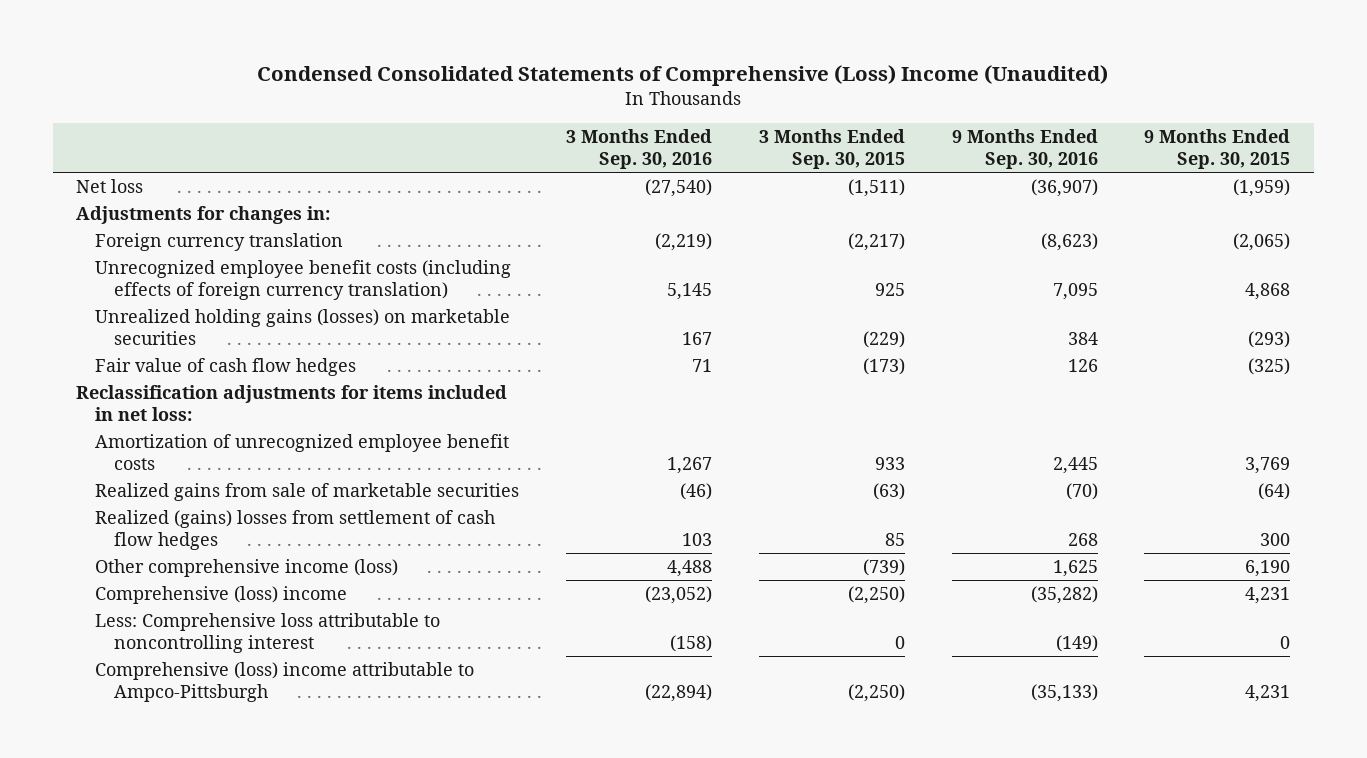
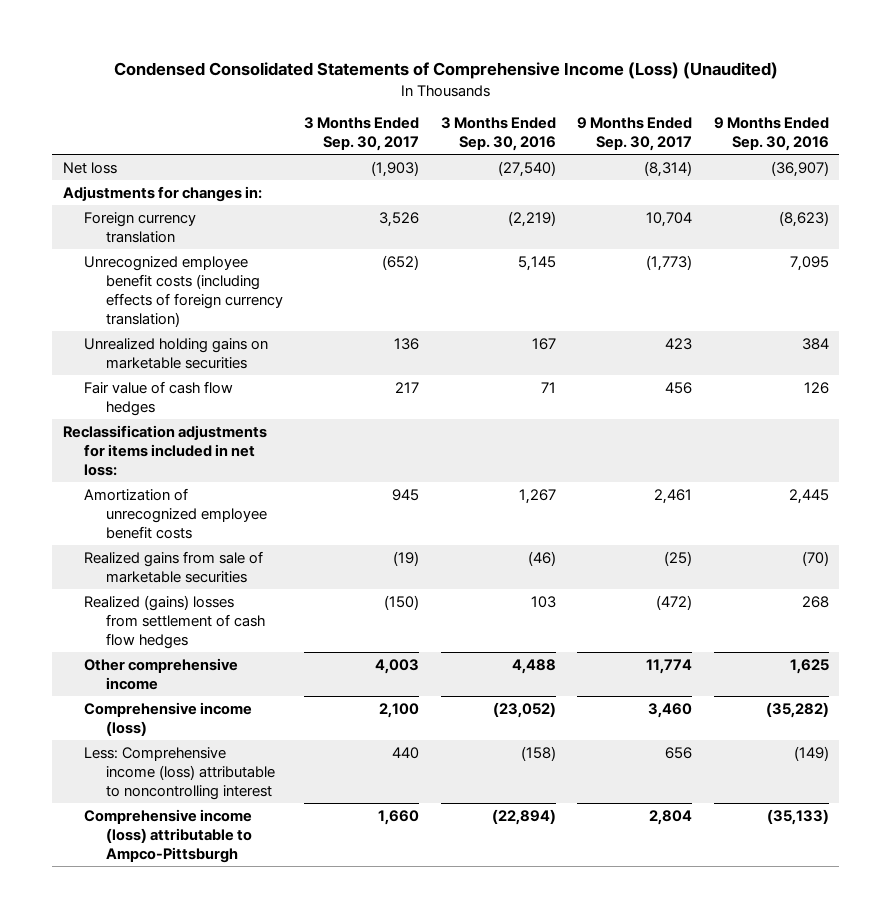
- Condensed Consolidated Statements of Comprehensive (Loss) Income (Unaudited)
+ Condensed Consolidated Statements of Comprehensive Income (Loss) (Unaudited)
- | 3 Months Ended Sep. 30, 2016 | 3 Months Ended Sep. 30, 2015 | 9 Months Ended Sep. 30, 2016 | 9 Months Ended Sep. 30, 2015
+ | 3 Months Ended Sep. 30, 2017 | 3 Months Ended Sep. 30, 2016 | 9 Months Ended Sep. 30, 2017 | 9 Months Ended Sep. 30, 2016
- Unrealized holding gains (losses) on marketable securities | 167 | (229) | 384 | (293)
+ Unrealized holding gains on marketable securities | 136 | 167 | 423 | 384
- Other comprehensive income (loss) | 4,488 | (739) | 1,625 | 6,190
- Comprehensive (loss) income | (23,052) | (2,250) | (35,282) | 4,231
- Less: Comprehensive loss attributable to noncontrolling interest | (158) | 0 | (149) | 0
- Comprehensive (loss) income attributable to Ampco-Pittsburgh | (22,894) | (2,250) | (35,133) | 4,231
+ Other comprehensive income | 4,003 | 4,488 | 11,774 | 1,625
+ Comprehensive income (loss) | 2,100 | (23,052) | 3,460 | (35,282)
+ Less: Comprehensive income (loss) attributable to noncontrolling interest | 440 | (158) | 656 | (149)
+ Comprehensive income (loss) attributable to Ampco-Pittsburgh | 1,660 | (22,894) | 2,804 | (35,133)

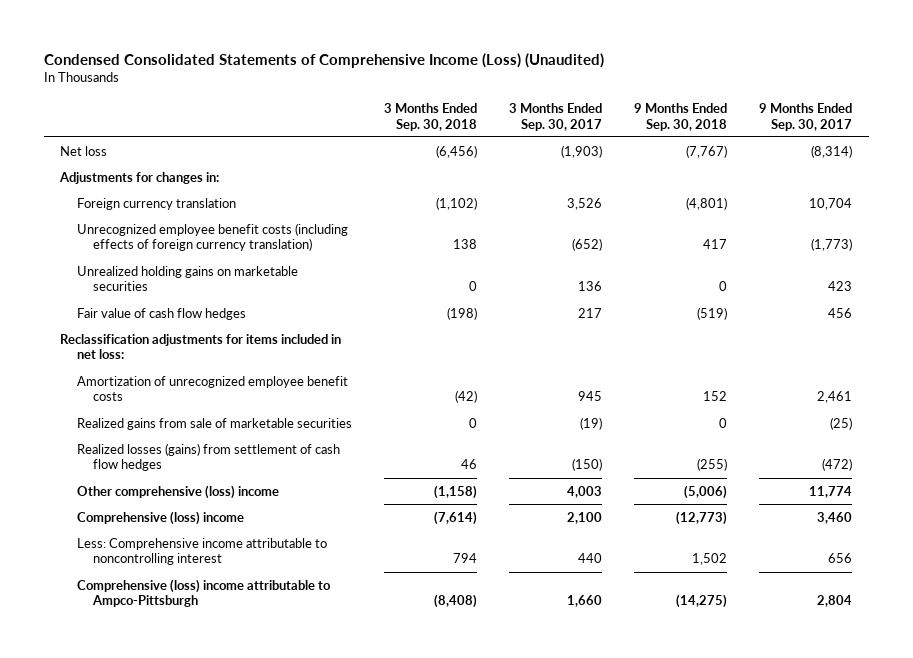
- | 3 Months Ended Sep. 30, 2017 | 3 Months Ended Sep. 30, 2016 | 9 Months Ended Sep. 30, 2017 | 9 Months Ended Sep. 30, 2016
+ | 3 Months Ended Sep. 30, 2018 | 3 Months Ended Sep. 30, 2017 | 9 Months Ended Sep. 30, 2018 | 9 Months Ended Sep. 30, 2017
- Realized (gains) losses from settlement of cash flow hedges | (150) | 103 | (472) | 268
- Other comprehensive income | 4,003 | 4,488 | 11,774 | 1,625
- Comprehensive income (loss) | 2,100 | (23,052) | 3,460 | (35,282)
- Less: Comprehensive income (loss) attributable to noncontrolling interest | 440 | (158) | 656 | (149)
- Comprehensive income (loss) attributable to Ampco-Pittsburgh | 1,660 | (22,894) | 2,804 | (35,133)
+ Realized losses (gains) from settlement of cash flow hedges | 46 | (150) | (255) | (472)
+ Other comprehensive (loss) income | (1,158) | 4,003 | (5,006) | 11,774
+ Comprehensive (loss) income | (7,614) | 2,100 | (12,773) | 3,460
+ Less: Comprehensive income attributable to noncontrolling interest | 794 | 440 | 1,502 | 656
+ Comprehensive (loss) income attributable to Ampco-Pittsburgh | (8,408) | 1,660 | (14,275) | 2,804

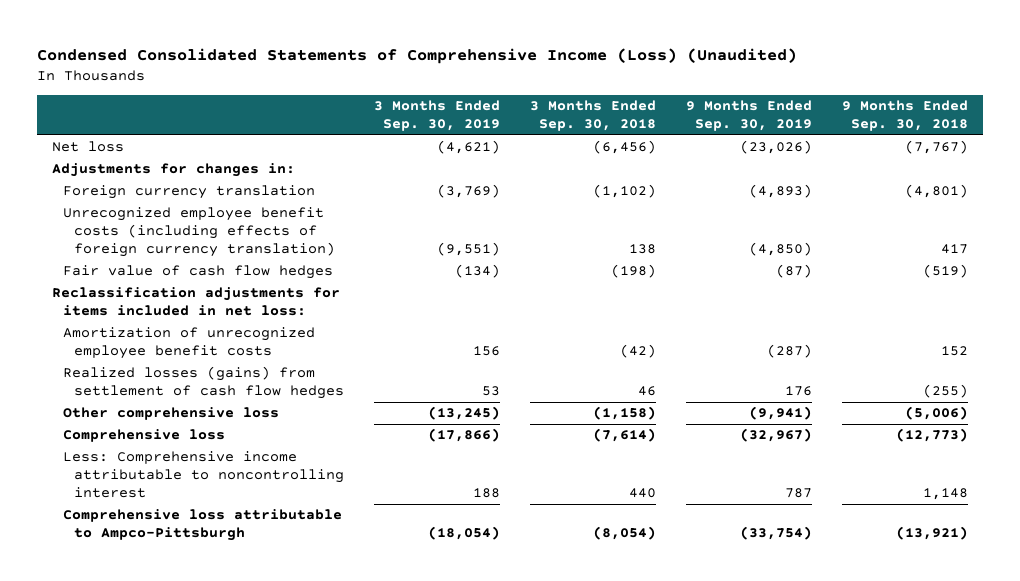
- | 3 Months Ended Sep. 30, 2018 | 3 Months Ended Sep. 30, 2017 | 9 Months Ended Sep. 30, 2018 | 9 Months Ended Sep. 30, 2017
+ | 3 Months Ended Sep. 30, 2019 | 3 Months Ended Sep. 30, 2018 | 9 Months Ended Sep. 30, 2019 | 9 Months Ended Sep. 30, 2018
- Unrealized holding gains on marketable securities | 0 | 136 | 0 | 423
- Realized gains from sale of marketable securities | 0 | (19) | 0 | (25)
- Other comprehensive (loss) income | (1,158) | 4,003 | (5,006) | 11,774
- Comprehensive (loss) income | (7,614) | 2,100 | (12,773) | 3,460
- Less: Comprehensive income attributable to noncontrolling interest | 794 | 440 | 1,502 | 656
- Comprehensive (loss) income attributable to Ampco-Pittsburgh | (8,408) | 1,660 | (14,275) | 2,804
+ Other comprehensive loss | (13,245) | (1,158) | (9,941) | (5,006)
+ Comprehensive loss | (17,866) | (7,614) | (32,967) | (12,773)
+ Less: Comprehensive income attributable to noncontrolling interest | 188 | 440 | 787 | 1,148
+ Comprehensive loss attributable to Ampco-Pittsburgh | (18,054) | (8,054) | (33,754) | (13,921)

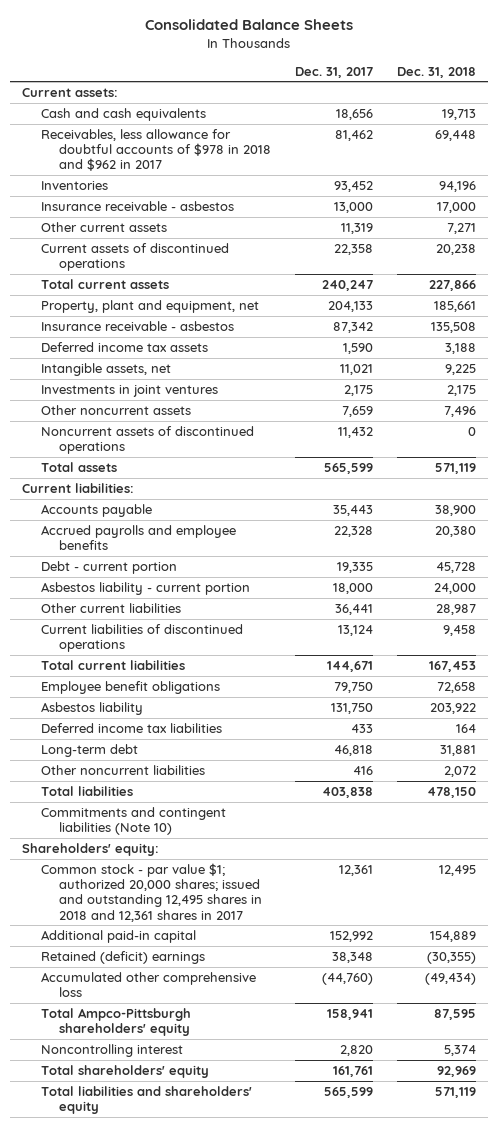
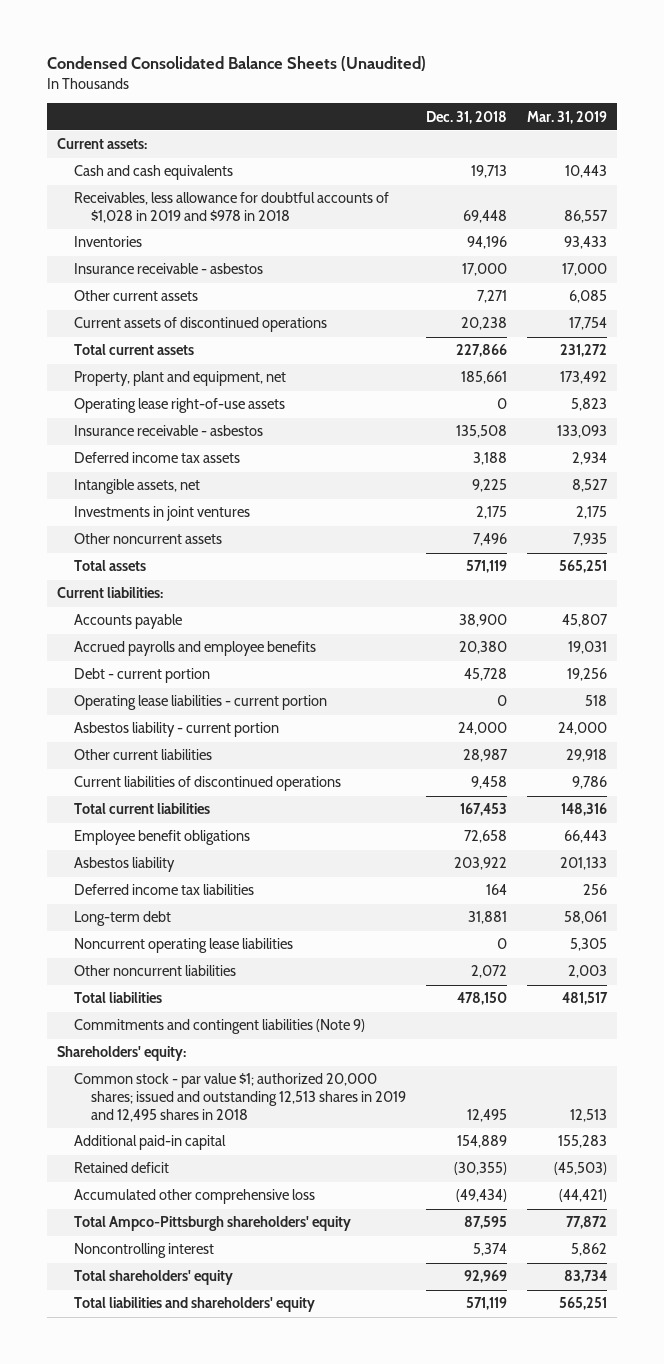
- Consolidated Balance Sheets
+ Condensed Consolidated Balance Sheets (Unaudited)
- | Dec. 31, 2017 | Dec. 31, 2018
+ | Dec. 31, 2018 | Mar. 31, 2019
- Receivables, less allowance for doubtful accounts of $978 in 2018 and $962 in 2017 | 81,462 | 69,448
+ Receivables, less allowance for doubtful accounts of $1,028 in 2019 and $978 in 2018 | 69,448 | 86,557
+ Operating lease right-of-use assets | 0 | 5,823
- Noncurrent assets of discontinued operations | 11,432 | 0
+ Operating lease liabilities - current portion | 0 | 518
+ Noncurrent operating lease liabilities | 0 | 5,305
- Commitments and contingent liabilities (Note 10)
+ Commitments and contingent liabilities (Note 9)
- Common stock - par value $1; authorized 20,000 shares; issued and outstanding 12,495 shares in 2018 and 12,361 shares in 2017 | 12,361 | 12,495
+ Common stock - par value $1; authorized 20,000 shares; issued and outstanding 12,513 shares in 2019 and 12,495 shares in 2018 | 12,495 | 12,513
- Retained (deficit) earnings | 38,348 | (30,355)
+ Retained deficit | (30,355) | (45,503)

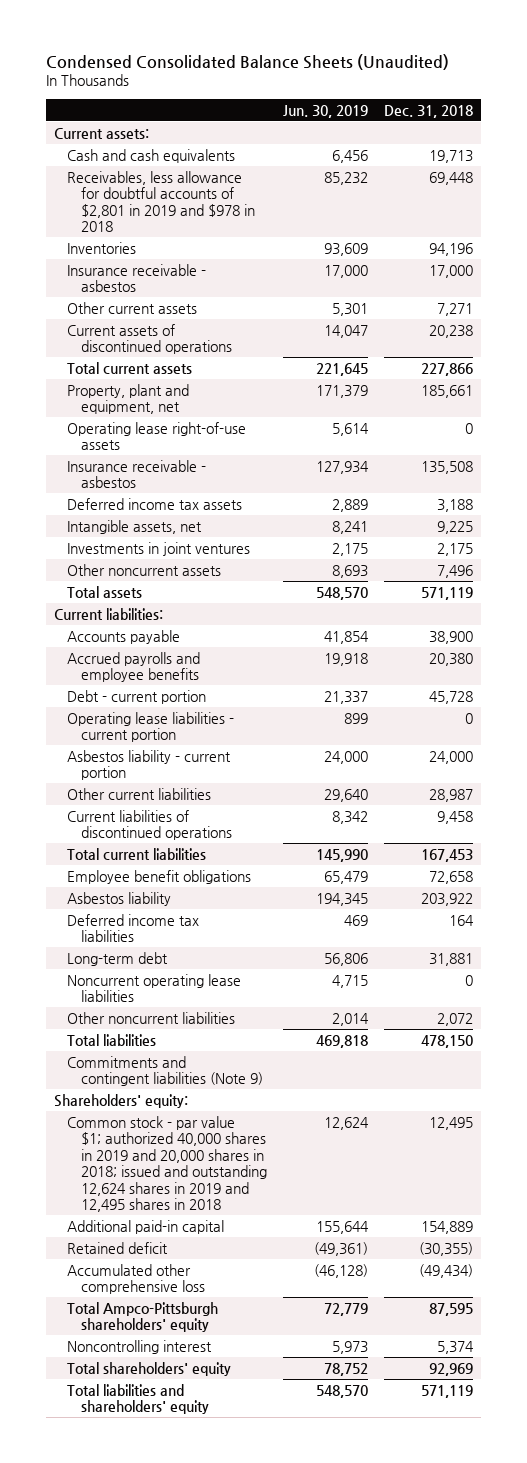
- | Dec. 31, 2018 | Mar. 31, 2019
+ | Jun. 30, 2019 | Dec. 31, 2018
- Receivables, less allowance for doubtful accounts of $1,028 in 2019 and $978 in 2018 | 69,448 | 86,557
+ Receivables, less allowance for doubtful accounts of $2,801 in 2019 and $978 in 2018 | 85,232 | 69,448
- Common stock - par value $1; authorized 20,000 shares; issued and outstanding 12,513 shares in 2019 and 12,495 shares in 2018 | 12,495 | 12,513
+ Common stock - par value $1; authorized 40,000 shares in 2019 and 20,000 shares in 2018; issued and outstanding 12,624 shares in 2019 and 12,495 shares in 2018 | 12,624 | 12,495

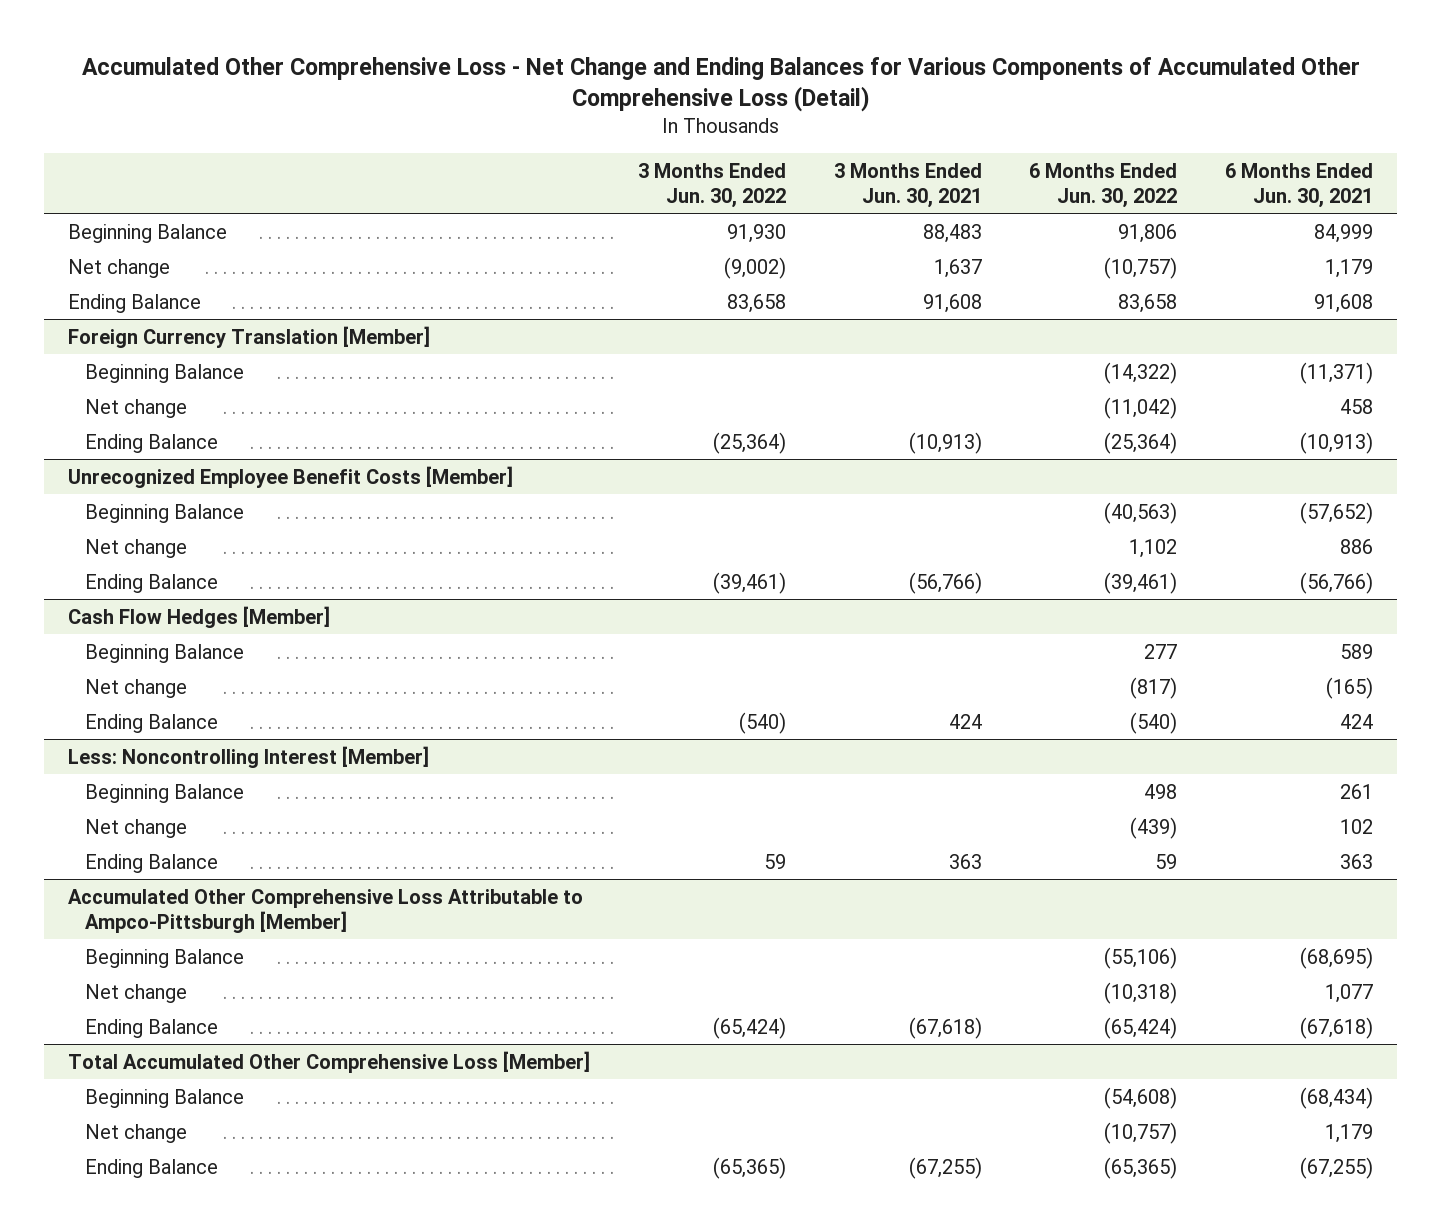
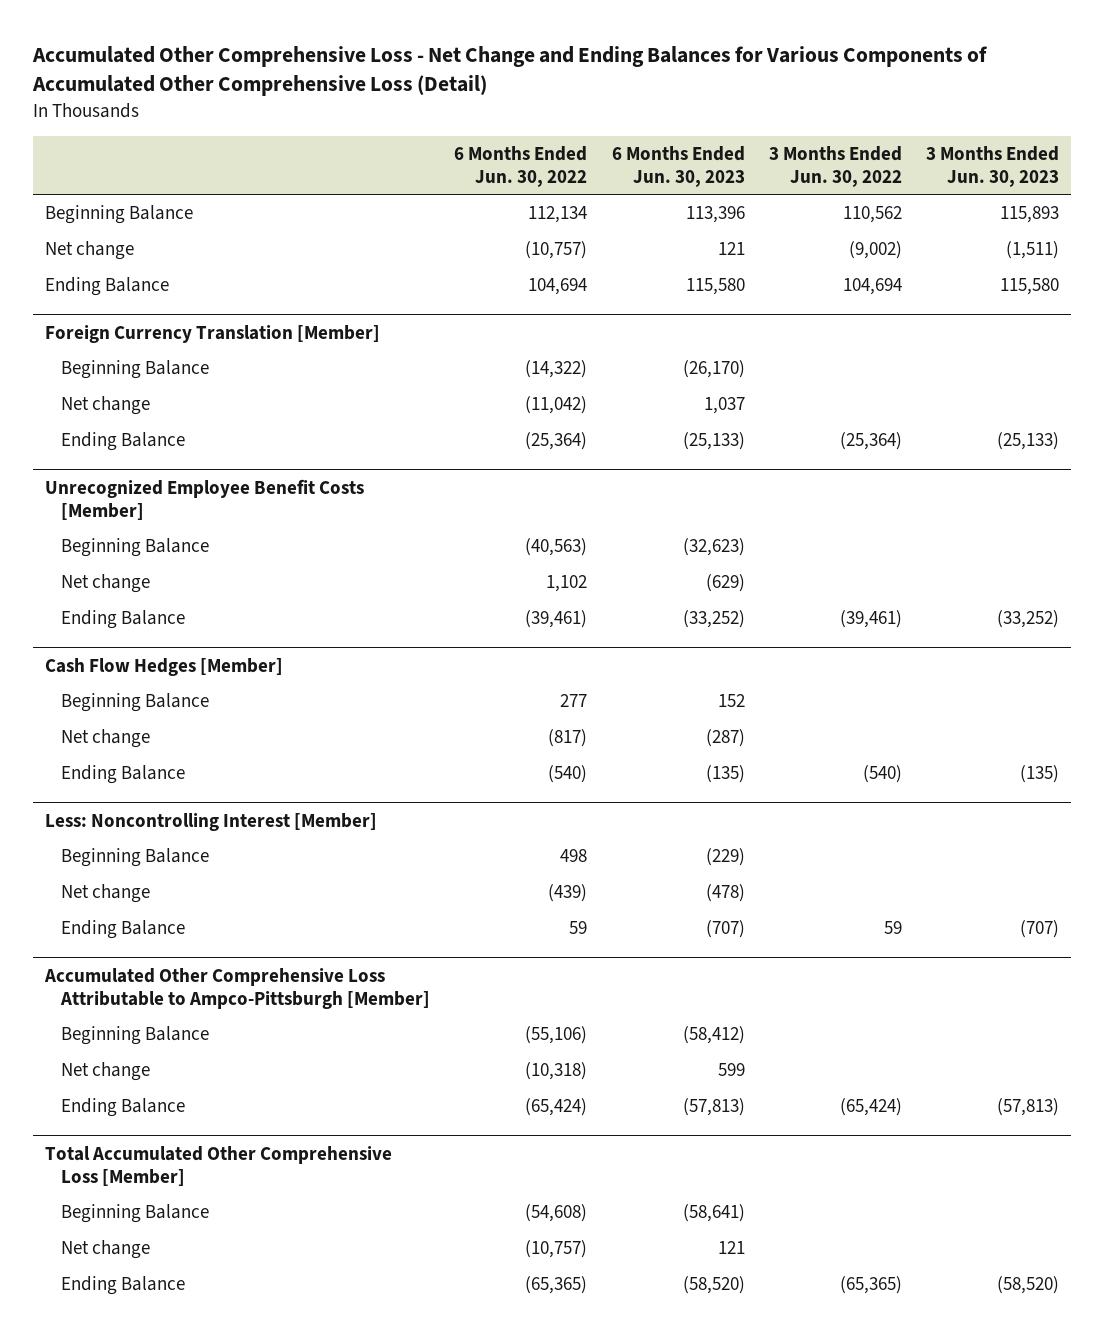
- | 3 Months Ended Jun. 30, 2022 | 3 Months Ended Jun. 30, 2021 | 6 Months Ended Jun. 30, 2022 | 6 Months Ended Jun. 30, 2021
+ | 6 Months Ended Jun. 30, 2022 | 6 Months Ended Jun. 30, 2023 | 3 Months Ended Jun. 30, 2022 | 3 Months Ended Jun. 30, 2023
- Beginning Balance | 91,930 | 88,483 | 91,806 | 84,999
+ Beginning Balance | 112,134 | 113,396 | 110,562 | 115,893
- Ending Balance | 83,658 | 91,608 | 83,658 | 91,608
+ Ending Balance | 104,694 | 115,580 | 104,694 | 115,580

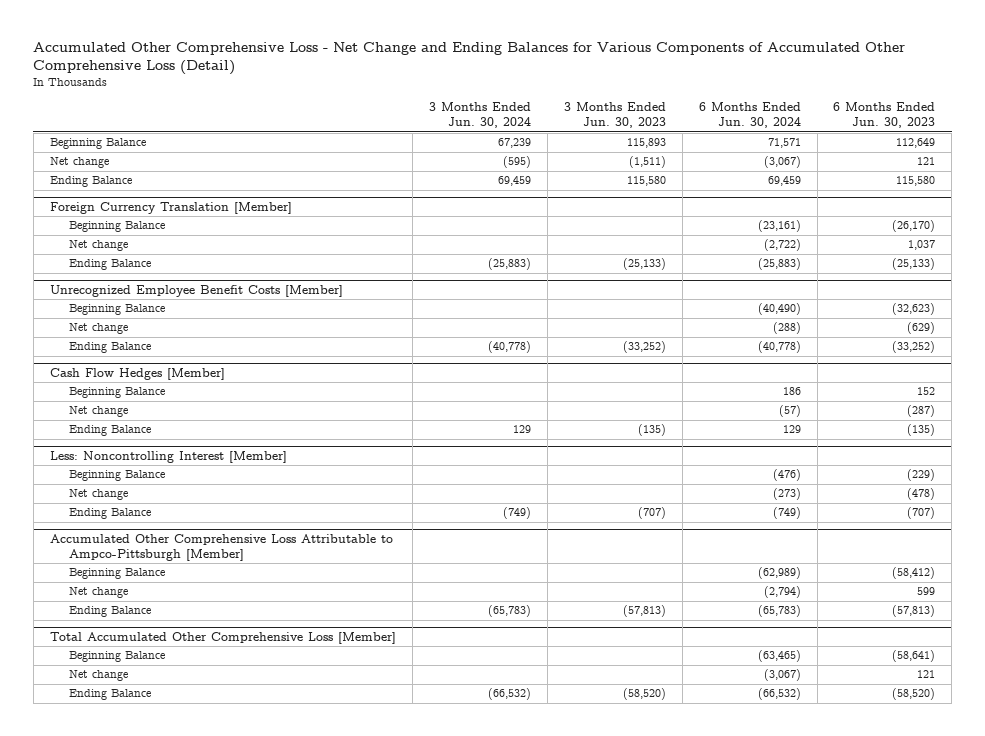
- | 6 Months Ended Jun. 30, 2022 | 6 Months Ended Jun. 30, 2023 | 3 Months Ended Jun. 30, 2022 | 3 Months Ended Jun. 30, 2023
+ | 3 Months Ended Jun. 30, 2024 | 3 Months Ended Jun. 30, 2023 | 6 Months Ended Jun. 30, 2024 | 6 Months Ended Jun. 30, 2023
- Beginning Balance | 112,134 | 113,396 | 110,562 | 115,893
+ Beginning Balance | 67,239 | 115,893 | 71,571 | 112,649

